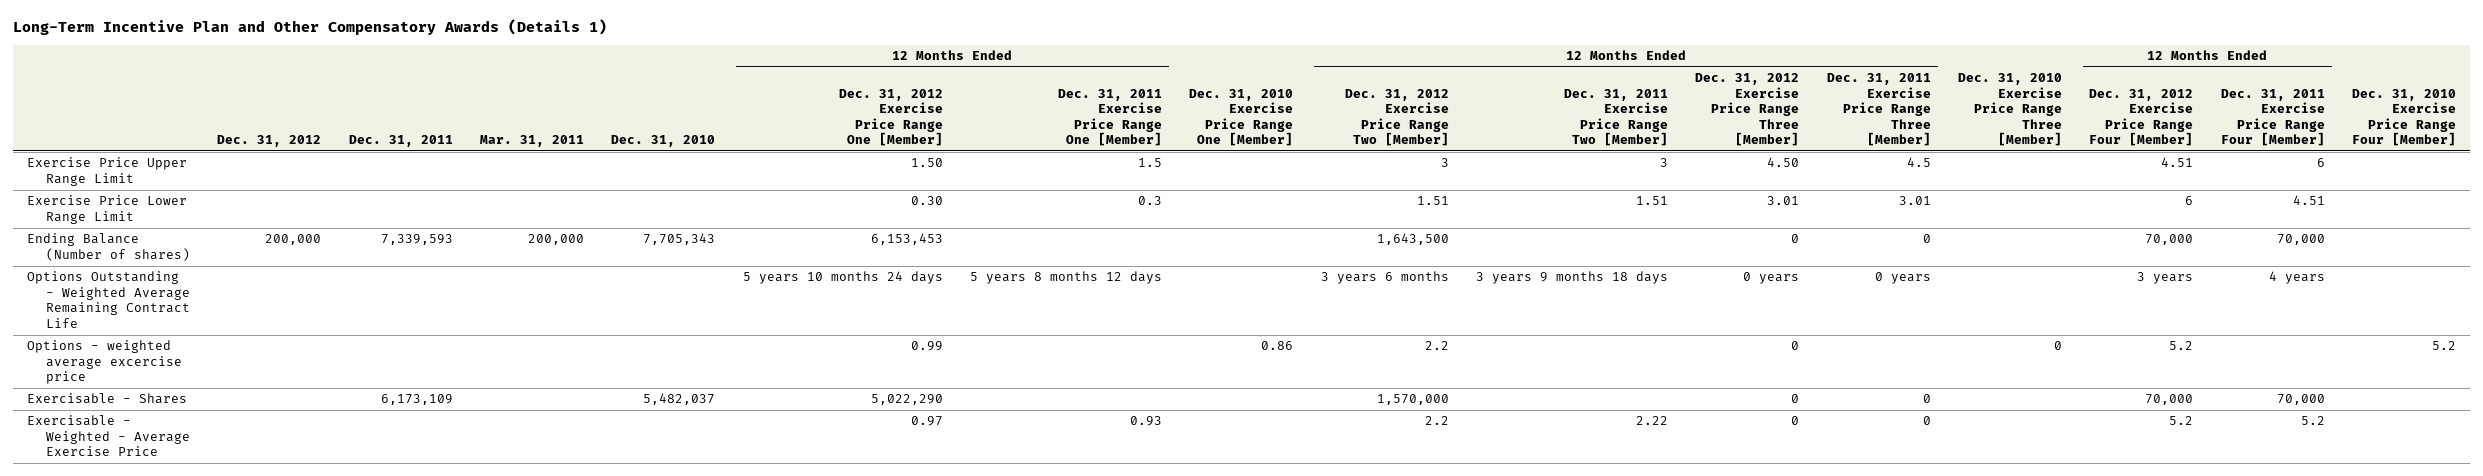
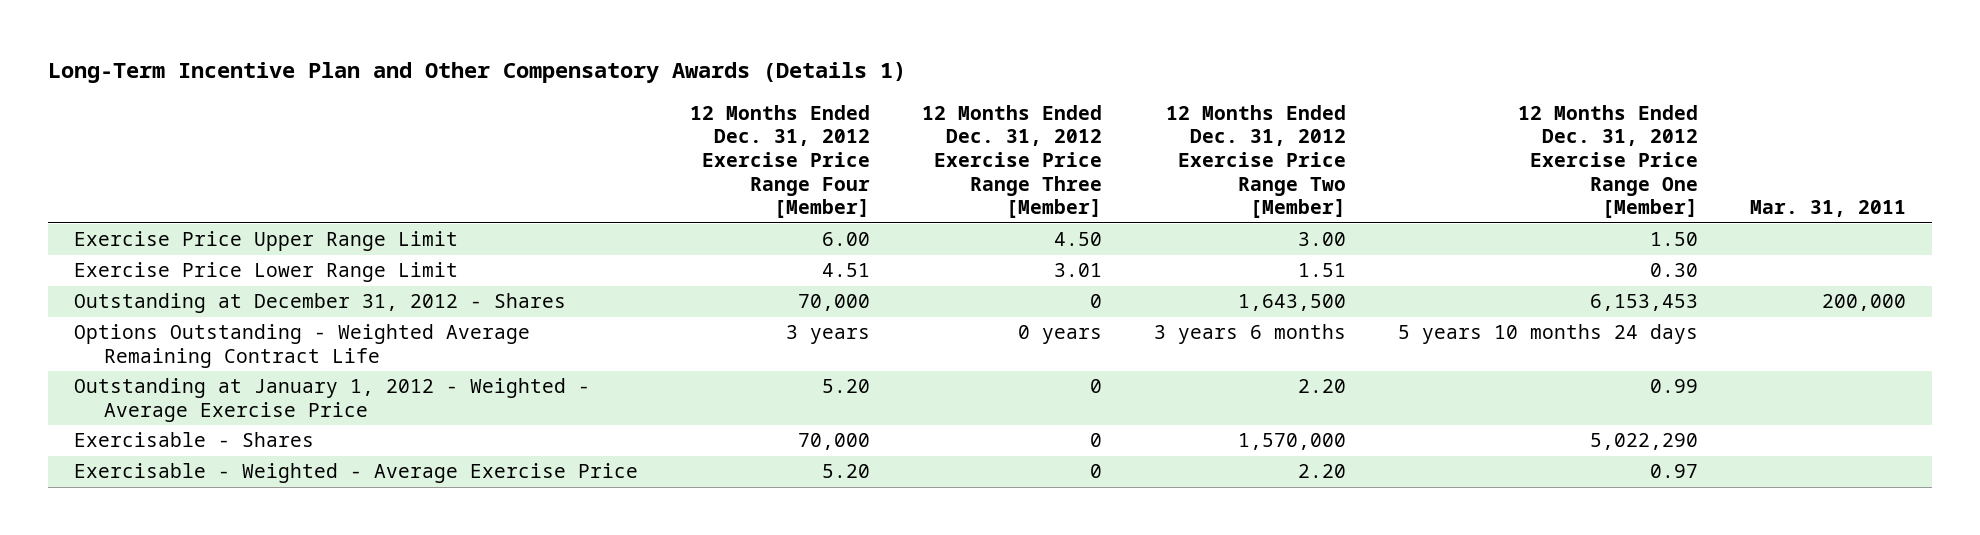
- | Dec. 31, 2012 | Dec. 31, 2011 | Mar. 31, 2011 | Dec. 31, 2010 | 12 Months Ended Dec. 31, 2012 Exercise Price Range One [Member] | 12 Months Ended Dec. 31, 2011 Exercise Price Range One [Member] | Dec. 31, 2010 Exercise Price Range One [Member] | 12 Months Ended Dec. 31, 2012 Exercise Price Range Two [Member] | 12 Months Ended Dec. 31, 2011 Exercise Price Range Two [Member] | 12 Months Ended Dec. 31, 2012 Exercise Price Range Three [Member] | 12 Months Ended Dec. 31, 2011 Exercise Price Range Three [Member] | Dec. 31, 2010 Exercise Price Range Three [Member] | 12 Months Ended Dec. 31, 2012 Exercise Price Range Four [Member] | 12 Months Ended Dec. 31, 2011 Exercise Price Range Four [Member] | Dec. 31, 2010 Exercise Price Range Four [Member]
+ | 12 Months Ended Dec. 31, 2012 Exercise Price Range Four [Member] | 12 Months Ended Dec. 31, 2012 Exercise Price Range Three [Member] | 12 Months Ended Dec. 31, 2012 Exercise Price Range Two [Member] | 12 Months Ended Dec. 31, 2012 Exercise Price Range One [Member] | Mar. 31, 2011
- Exercise Price Upper Range Limit | | | | | 1.50 | 1.5 | | 3 | 3 | 4.50 | 4.5 | | 4.51 | 6 |
- Exercise Price Lower Range Limit | | | | | 0.30 | 0.3 | | 1.51 | 1.51 | 3.01 | 3.01 | | 6 | 4.51 |
- Ending Balance (Number of shares) | 200,000 | 7,339,593 | 200,000 | 7,705,343 | 6,153,453 | | | 1,643,500 | | 0 | 0 | | 70,000 | 70,000 |
+ Exercise Price Upper Range Limit | 6.00 | 4.50 | 3.00 | 1.50 |
+ Exercise Price Lower Range Limit | 4.51 | 3.01 | 1.51 | 0.30 |
+ Outstanding at December 31, 2012 - Shares | 70,000 | 0 | 1,643,500 | 6,153,453 | 200,000
- Options - weighted average excercise price | | | | | 0.99 | | 0.86 | 2.2 | | 0 | | 0 | 5.2 | | 5.2
+ Outstanding at January 1, 2012 - Weighted - Average Exercise Price | 5.20 | 0 | 2.20 | 0.99 |
- Exercisable - Weighted - Average Exercise Price | | | | | 0.97 | 0.93 | | 2.2 | 2.22 | 0 | 0 | | 5.2 | 5.2 |
+ Exercisable - Weighted - Average Exercise Price | 5.20 | 0 | 2.20 | 0.97 |

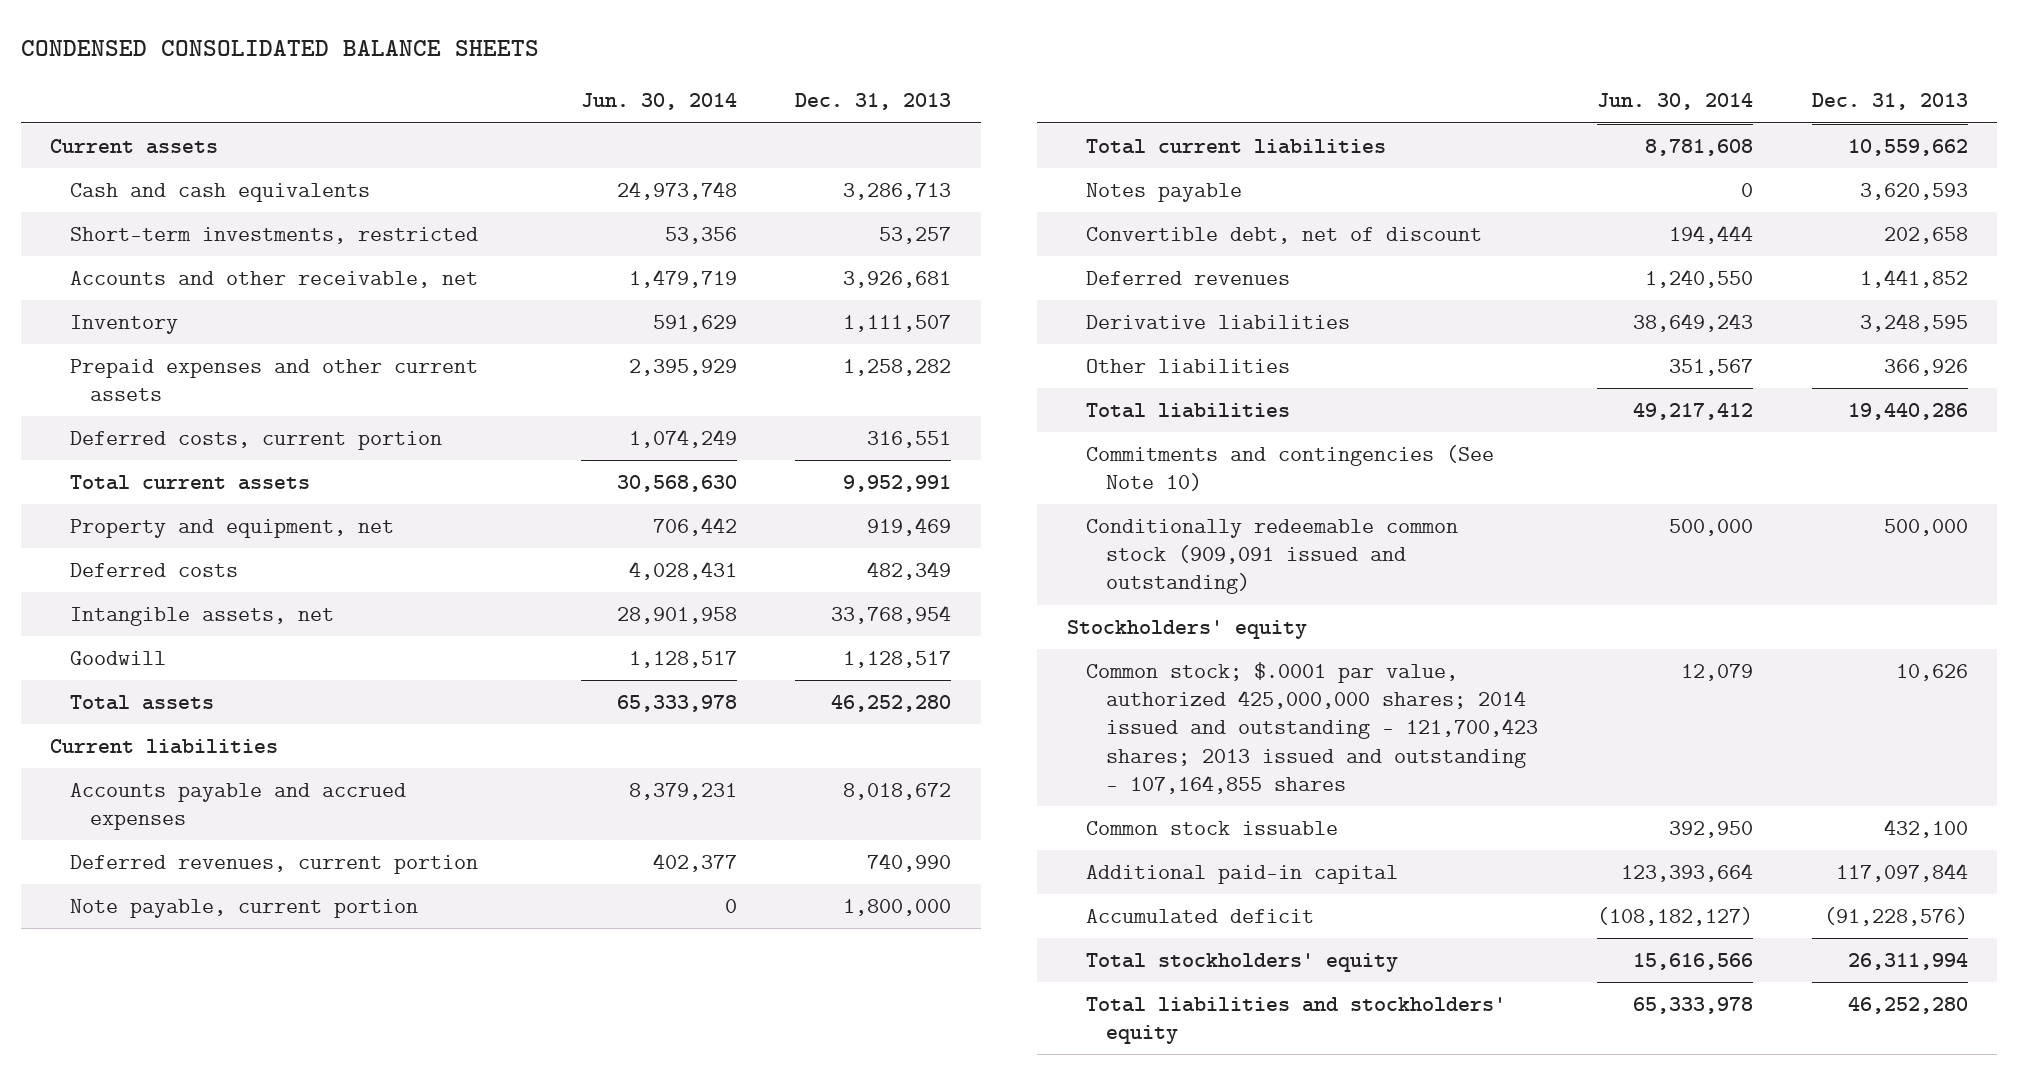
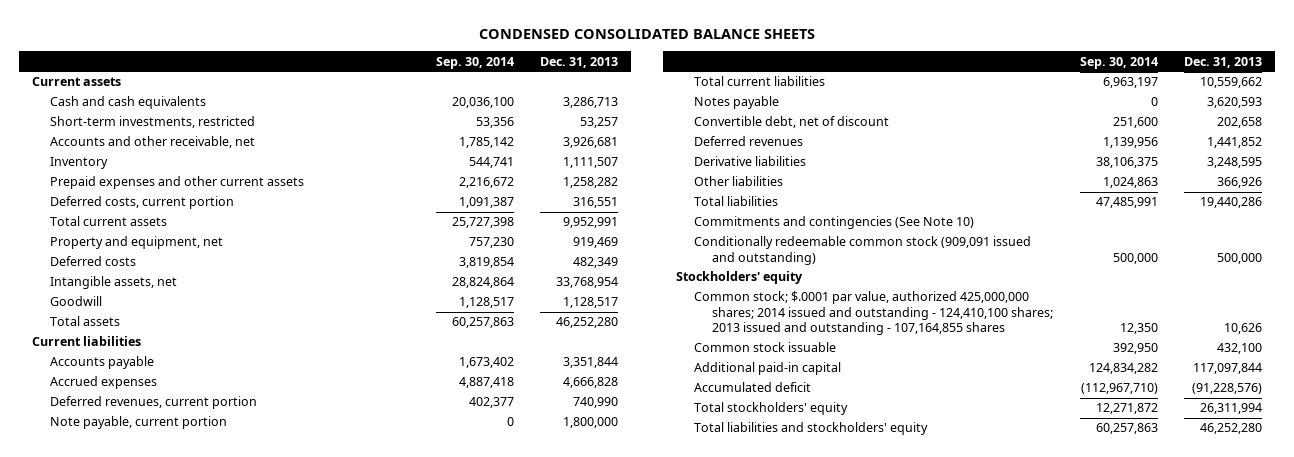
- | Jun. 30, 2014 | Dec. 31, 2013
+ | Sep. 30, 2014 | Dec. 31, 2013
- Accounts payable and accrued expenses | 8,379,231 | 8,018,672
+ Accounts payable | 1,673,402 | 3,351,844
+ Accrued expenses | 4,887,418 | 4,666,828
- Common stock; $.0001 par value, authorized 425,000,000 shares; 2014 issued and outstanding - 121,700,423 shares; 2013 issued and outstanding - 107,164,855 shares | 12,079 | 10,626
+ Common stock; $.0001 par value, authorized 425,000,000 shares; 2014 issued and outstanding - 124,410,100 shares; 2013 issued and outstanding - 107,164,855 shares | 12,350 | 10,626

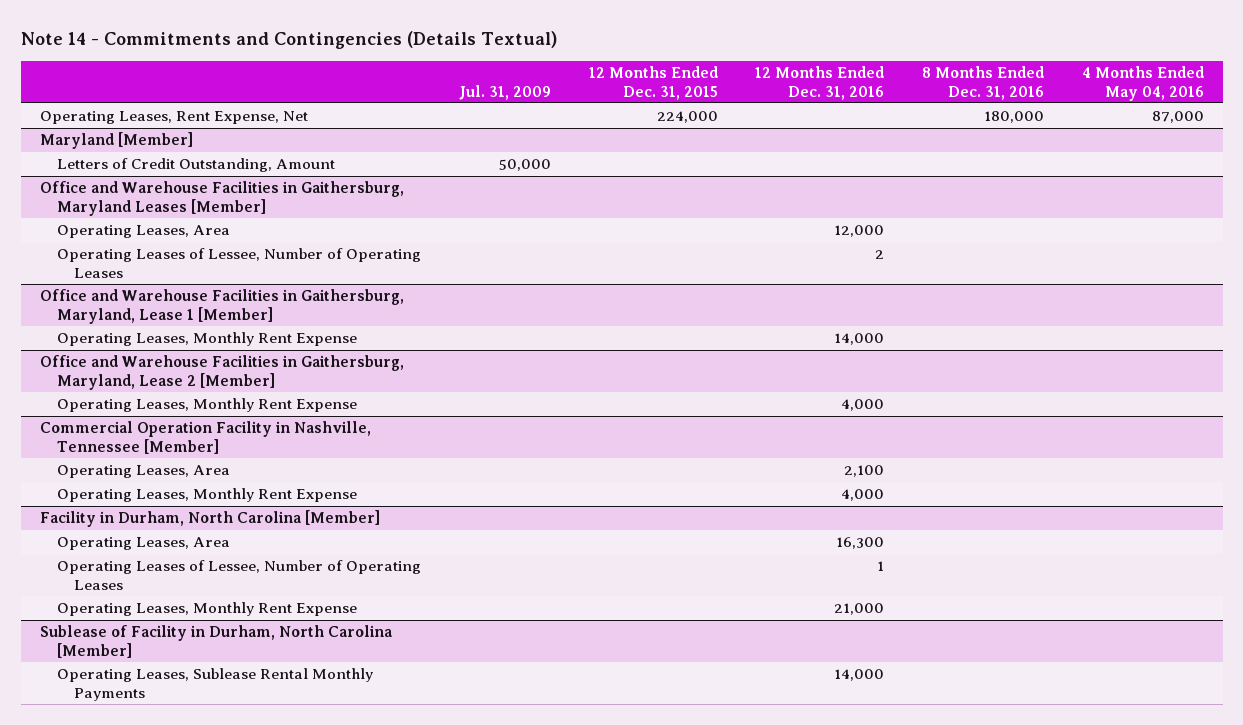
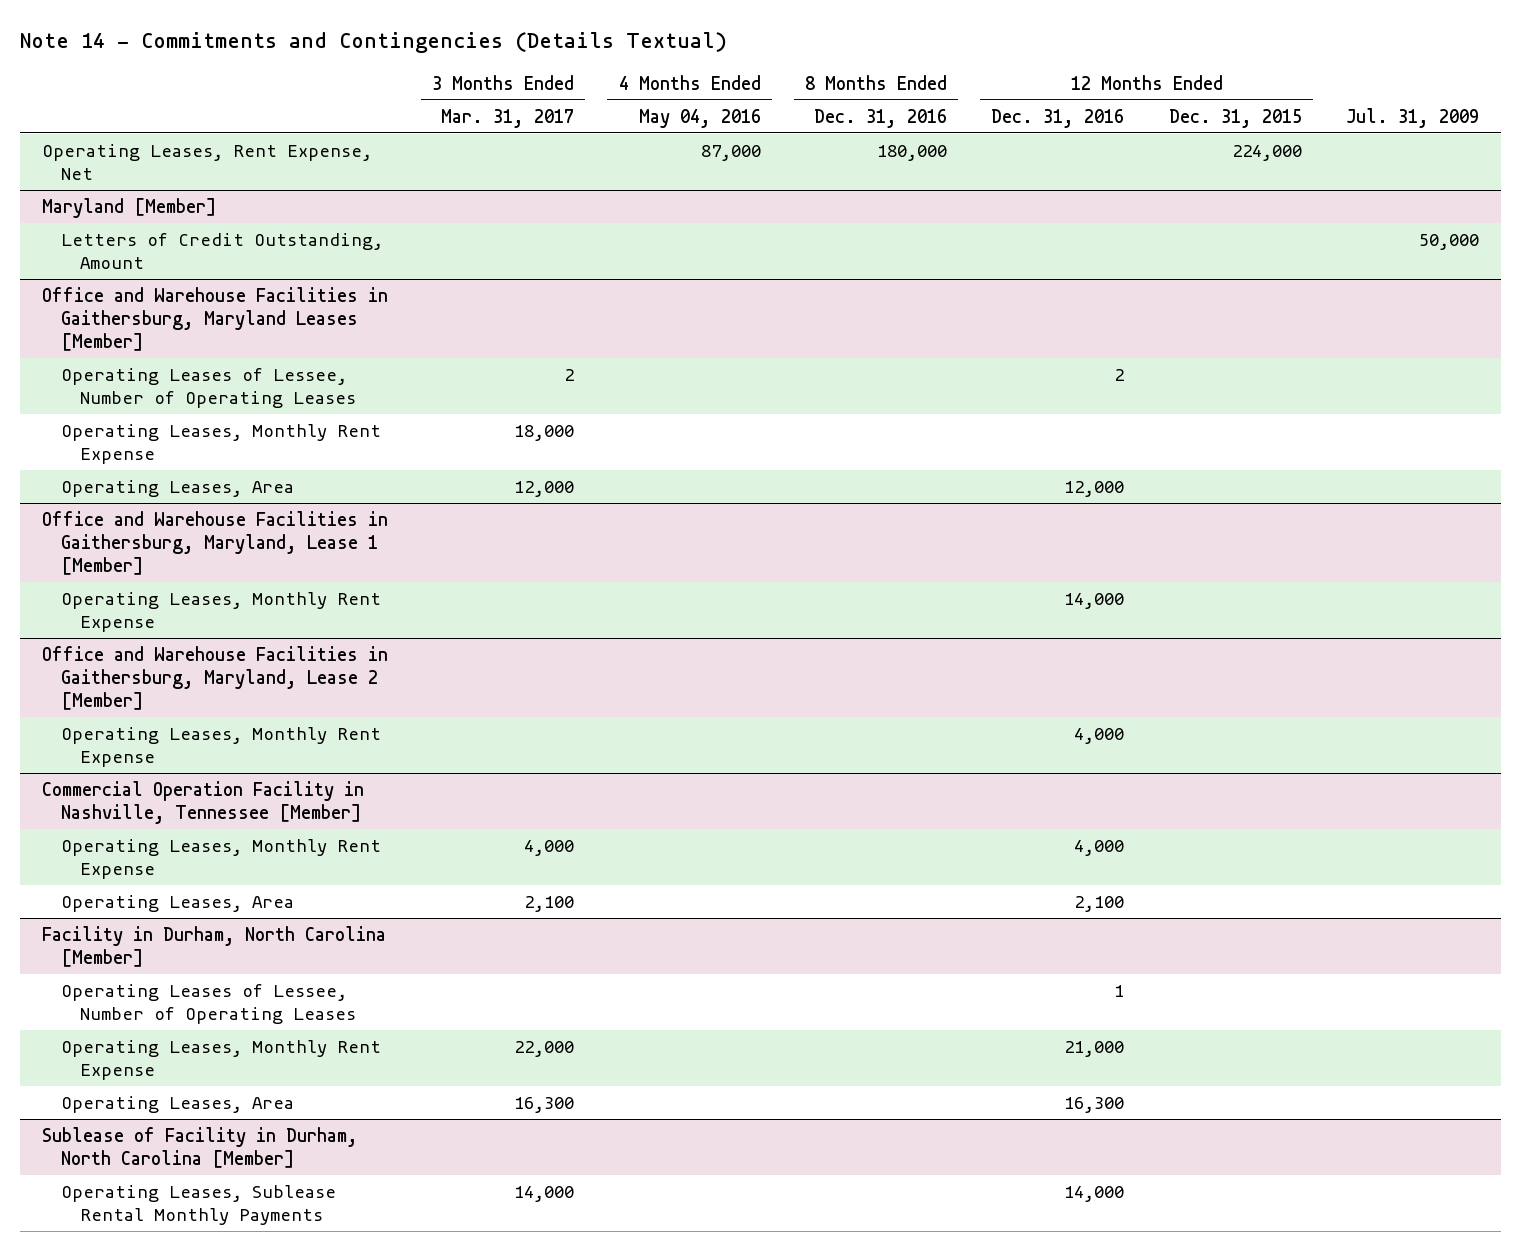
- | Jul. 31, 2009 | 12 Months Ended Dec. 31, 2015 | 12 Months Ended Dec. 31, 2016 | 8 Months Ended Dec. 31, 2016 | 4 Months Ended May 04, 2016
+ | 3 Months Ended Mar. 31, 2017 | 4 Months Ended May 04, 2016 | 8 Months Ended Dec. 31, 2016 | 12 Months Ended Dec. 31, 2016 | 12 Months Ended Dec. 31, 2015 | Jul. 31, 2009
@ Office and Warehouse Facilities in Gaithersburg, Maryland Leases [Member]
+ Operating Leases, Monthly Rent Expense | 18,000 | | | | |
moved down: Operating Leases, Area | 12,000 | | | 12,000 | |
@ Commercial Operation Facility in Nashville, Tennessee [Member]
moved down: Operating Leases, Area | 2,100 | | | 2,100 | |
@ Facility in Durham, North Carolina [Member]
moved down: Operating Leases, Area | 16,300 | | | 16,300 | |

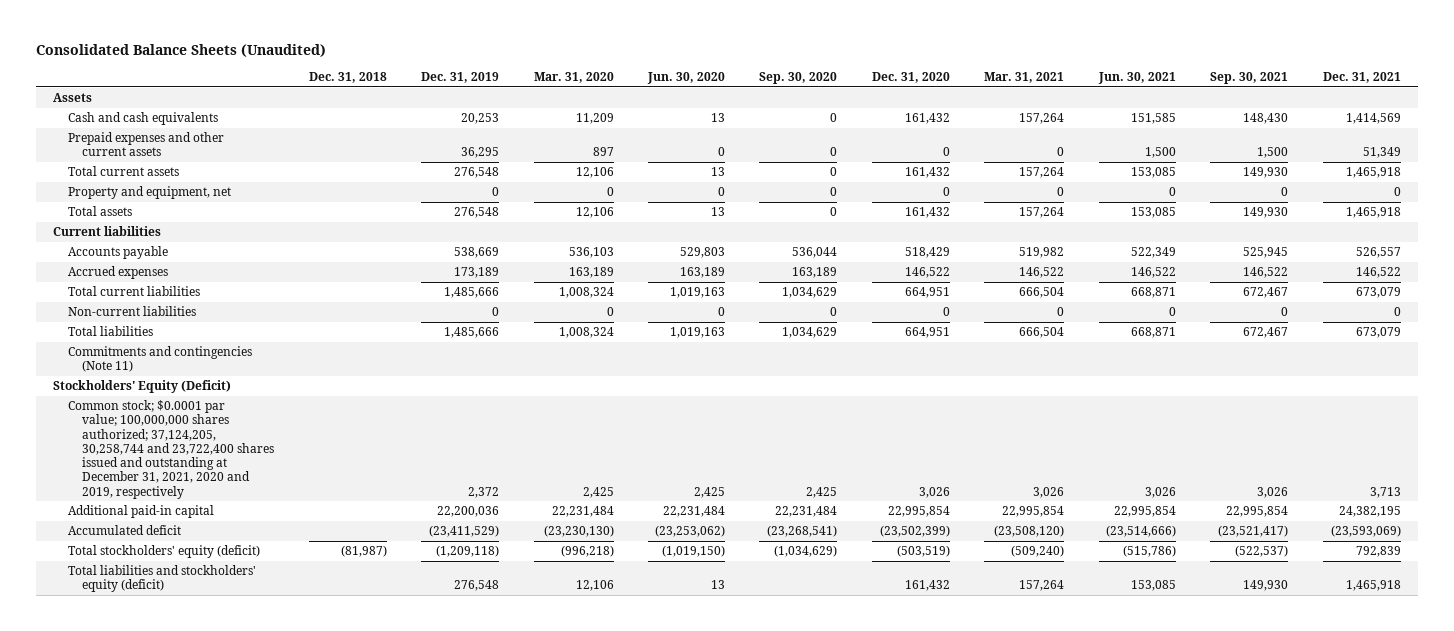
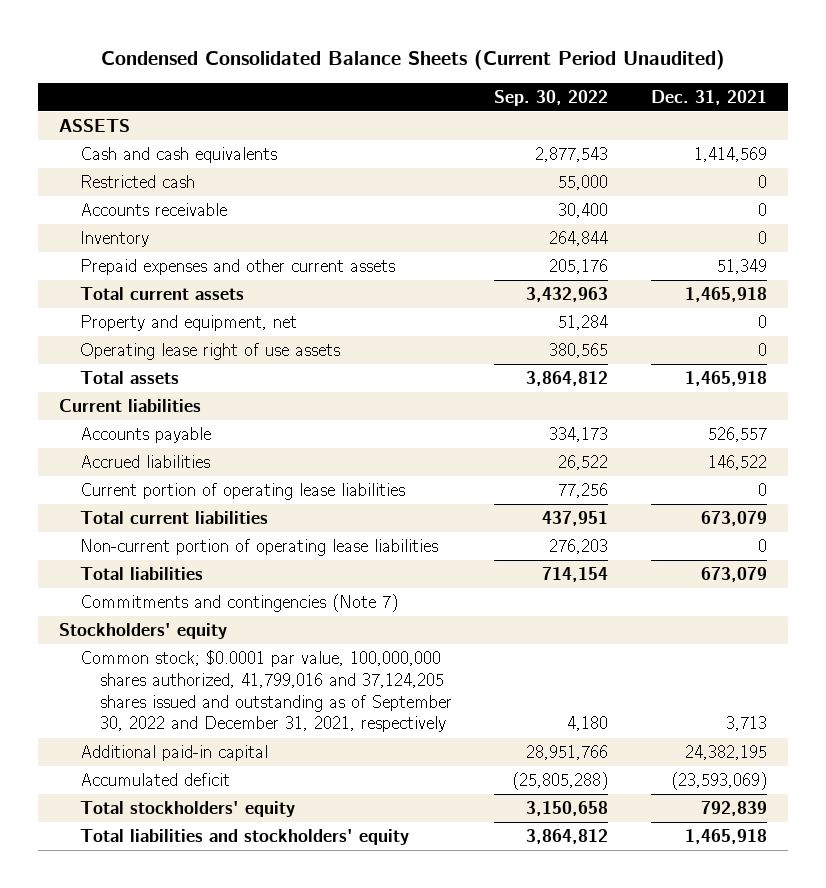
- Consolidated Balance Sheets (Unaudited)
+ Condensed Consolidated Balance Sheets (Current Period Unaudited)
- | Dec. 31, 2018 | Dec. 31, 2019 | Mar. 31, 2020 | Jun. 30, 2020 | Sep. 30, 2020 | Dec. 31, 2020 | Mar. 31, 2021 | Jun. 30, 2021 | Sep. 30, 2021 | Dec. 31, 2021
+ | Sep. 30, 2022 | Dec. 31, 2021
- Assets
+ ASSETS
+ Restricted cash | 55,000 | 0
+ Accounts receivable | 30,400 | 0
+ Inventory | 264,844 | 0
+ Operating lease right of use assets | 380,565 | 0
- Accrued expenses | | 173,189 | 163,189 | 163,189 | 163,189 | 146,522 | 146,522 | 146,522 | 146,522 | 146,522
+ Accrued liabilities | 26,522 | 146,522
+ Current portion of operating lease liabilities | 77,256 | 0
- Non-current liabilities | | 0 | 0 | 0 | 0 | 0 | 0 | 0 | 0 | 0
+ Non-current portion of operating lease liabilities | 276,203 | 0
- Commitments and contingencies (Note 11)
- Stockholders' Equity (Deficit)
- Common stock; $0.0001 par value; 100,000,000 shares authorized; 37,124,205, 30,258,744 and 23,722,400 shares issued and outstanding at December 31, 2021, 2020 and 2019, respectively | | 2,372 | 2,425 | 2,425 | 2,425 | 3,026 | 3,026 | 3,026 | 3,026 | 3,713
+ Commitments and contingencies (Note 7)
+ Stockholders' equity
+ Common stock; $0.0001 par value, 100,000,000 shares authorized, 41,799,016 and 37,124,205 shares issued and outstanding as of September 30, 2022 and December 31, 2021, respectively | 4,180 | 3,713
- Total stockholders' equity (deficit) | (81,987) | (1,209,118) | (996,218) | (1,019,150) | (1,034,629) | (503,519) | (509,240) | (515,786) | (522,537) | 792,839
- Total liabilities and stockholders' equity (deficit) | | 276,548 | 12,106 | 13 | | 161,432 | 157,264 | 153,085 | 149,930 | 1,465,918
+ Total stockholders' equity | 3,150,658 | 792,839
+ Total liabilities and stockholders' equity | 3,864,812 | 1,465,918

